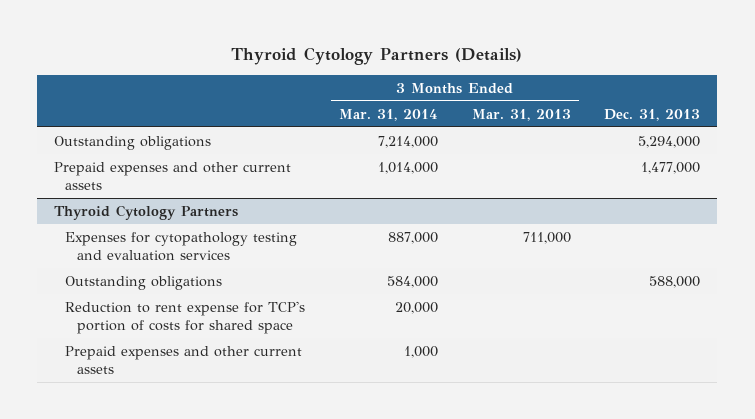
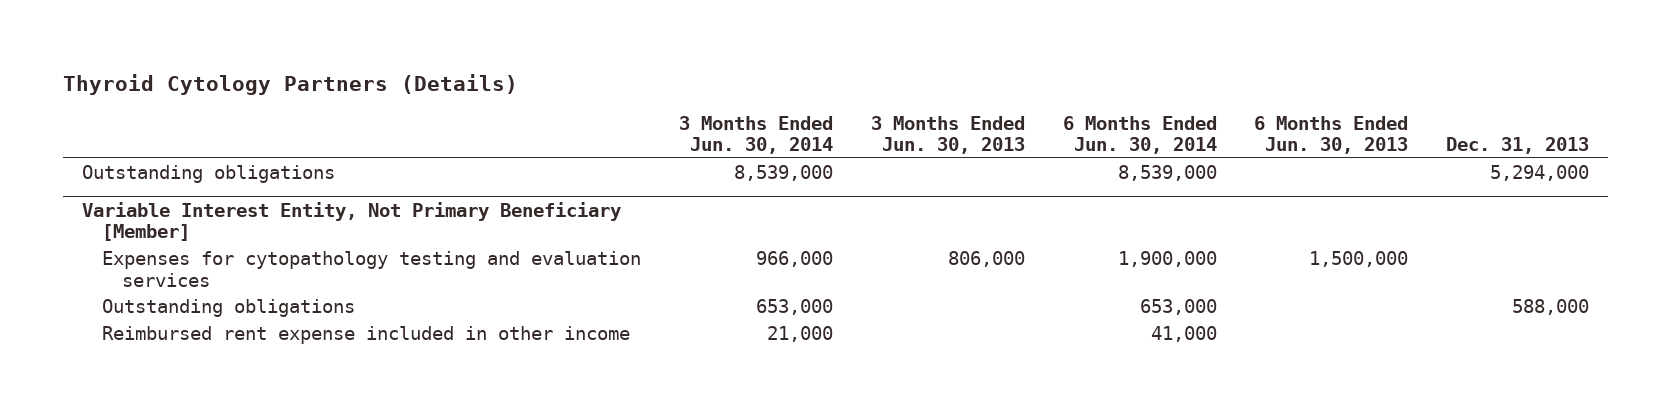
- | 3 Months Ended Mar. 31, 2014 | 3 Months Ended Mar. 31, 2013 | Dec. 31, 2013
+ | 3 Months Ended Jun. 30, 2014 | 3 Months Ended Jun. 30, 2013 | 6 Months Ended Jun. 30, 2014 | 6 Months Ended Jun. 30, 2013 | Dec. 31, 2013
- Prepaid expenses and other current assets | 1,014,000 | | 1,477,000
- Thyroid Cytology Partners
+ Variable Interest Entity, Not Primary Beneficiary [Member]
- Reduction to rent expense for TCP's portion of costs for shared space | 20,000 | |
- Prepaid expenses and other current assets | 1,000 | |
+ Reimbursed rent expense included in other income | 21,000 | | 41,000 | |

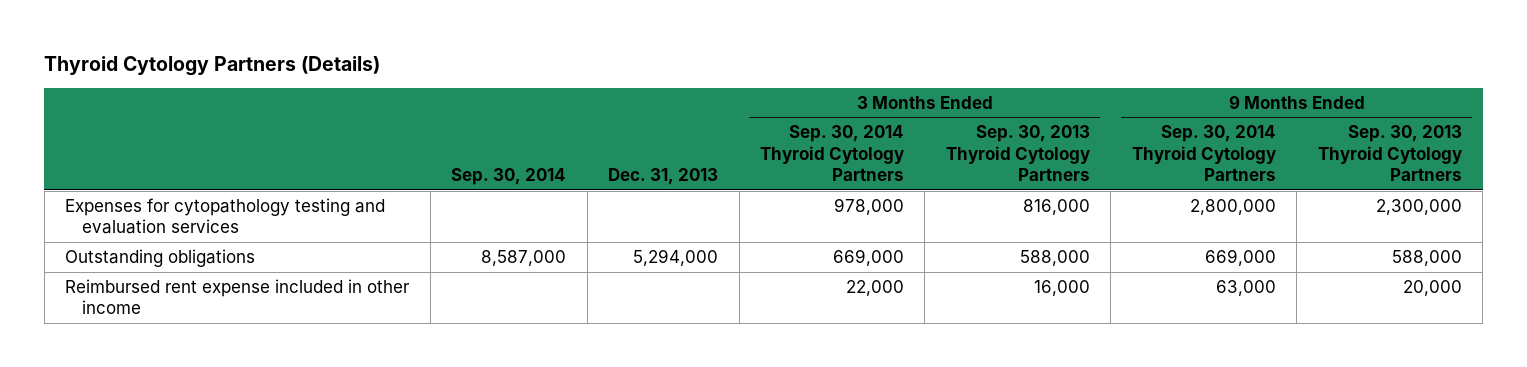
- | 3 Months Ended Jun. 30, 2014 | 3 Months Ended Jun. 30, 2013 | 6 Months Ended Jun. 30, 2014 | 6 Months Ended Jun. 30, 2013 | Dec. 31, 2013
+ | Sep. 30, 2014 | Dec. 31, 2013 | 3 Months Ended Sep. 30, 2014 Thyroid Cytology Partners | 3 Months Ended Sep. 30, 2013 Thyroid Cytology Partners | 9 Months Ended Sep. 30, 2014 Thyroid Cytology Partners | 9 Months Ended Sep. 30, 2013 Thyroid Cytology Partners
+ Expenses for cytopathology testing and evaluation services | | | 978,000 | 816,000 | 2,800,000 | 2,300,000
- Variable Interest Entity, Not Primary Beneficiary [Member]
- Expenses for cytopathology testing and evaluation services | 966,000 | 806,000 | 1,900,000 | 1,500,000 |
- Outstanding obligations | 653,000 | | 653,000 | | 588,000
- Reimbursed rent expense included in other income | 21,000 | | 41,000 | |
+ Reimbursed rent expense included in other income | | | 22,000 | 16,000 | 63,000 | 20,000

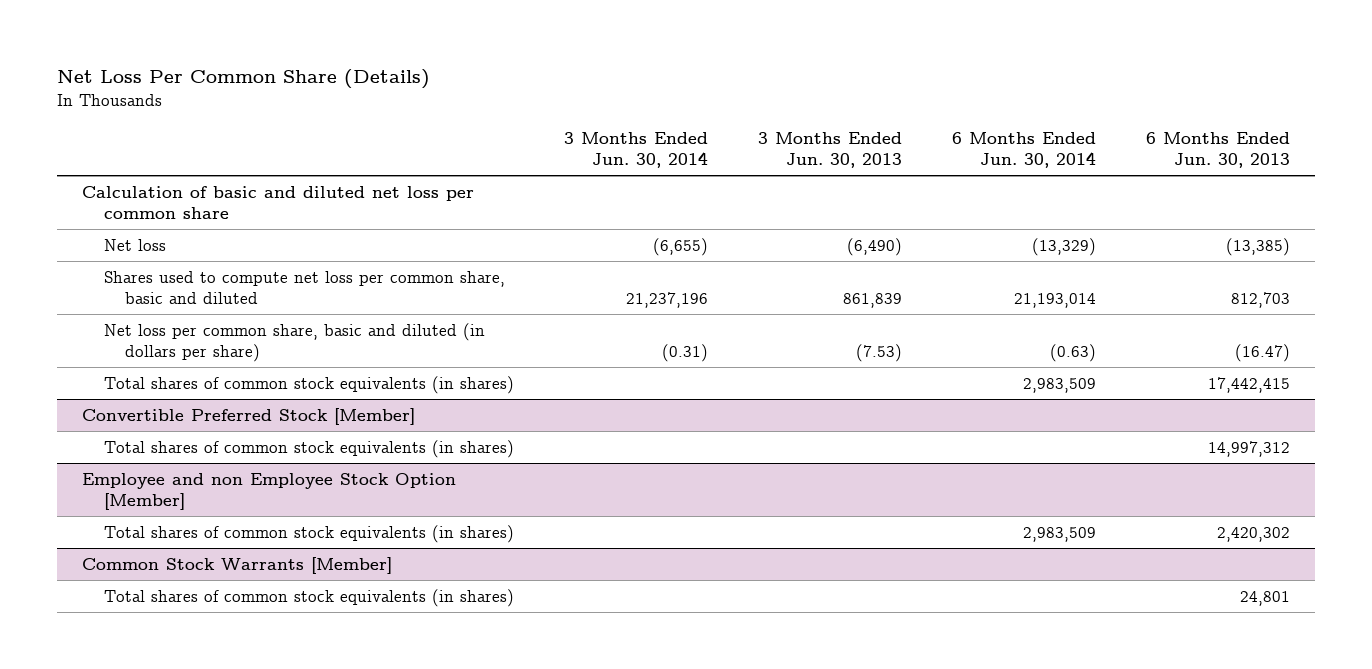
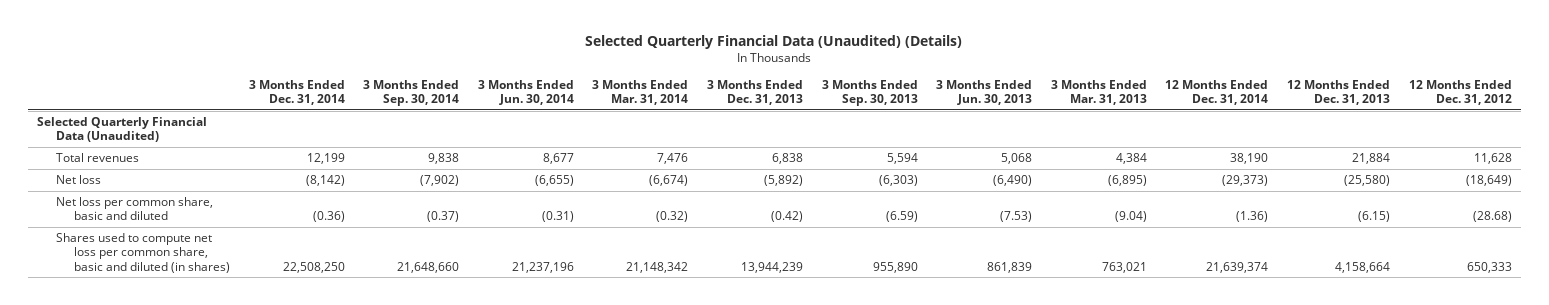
- Net Loss Per Common Share (Details)
+ Selected Quarterly Financial Data (Unaudited) (Details)
- | 3 Months Ended Jun. 30, 2014 | 3 Months Ended Jun. 30, 2013 | 6 Months Ended Jun. 30, 2014 | 6 Months Ended Jun. 30, 2013
+ | 3 Months Ended Dec. 31, 2014 | 3 Months Ended Sep. 30, 2014 | 3 Months Ended Jun. 30, 2014 | 3 Months Ended Mar. 31, 2014 | 3 Months Ended Dec. 31, 2013 | 3 Months Ended Sep. 30, 2013 | 3 Months Ended Jun. 30, 2013 | 3 Months Ended Mar. 31, 2013 | 12 Months Ended Dec. 31, 2014 | 12 Months Ended Dec. 31, 2013 | 12 Months Ended Dec. 31, 2012
- Calculation of basic and diluted net loss per common share
+ Selected Quarterly Financial Data (Unaudited)
+ Total revenues | 12,199 | 9,838 | 8,677 | 7,476 | 6,838 | 5,594 | 5,068 | 4,384 | 38,190 | 21,884 | 11,628
- Shares used to compute net loss per common share, basic and diluted | 21,237,196 | 861,839 | 21,193,014 | 812,703
- Net loss per common share, basic and diluted (in dollars per share) | (0.31) | (7.53) | (0.63) | (16.47)
- Total shares of common stock equivalents (in shares) | | | 2,983,509 | 17,442,415
- Convertible Preferred Stock [Member]
- Total shares of common stock equivalents (in shares) | | | | 14,997,312
- Employee and non Employee Stock Option [Member]
- Total shares of common stock equivalents (in shares) | | | 2,983,509 | 2,420,302
- Common Stock Warrants [Member]
- Total shares of common stock equivalents (in shares) | | | | 24,801
+ Net loss per common share, basic and diluted | (0.36) | (0.37) | (0.31) | (0.32) | (0.42) | (6.59) | (7.53) | (9.04) | (1.36) | (6.15) | (28.68)
+ Shares used to compute net loss per common share, basic and diluted (in shares) | 22,508,250 | 21,648,660 | 21,237,196 | 21,148,342 | 13,944,239 | 955,890 | 861,839 | 763,021 | 21,639,374 | 4,158,664 | 650,333

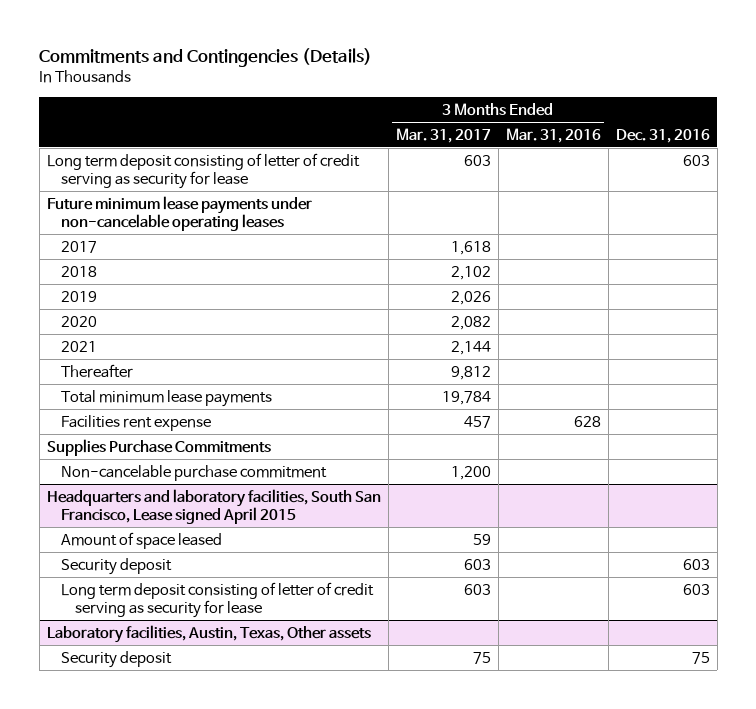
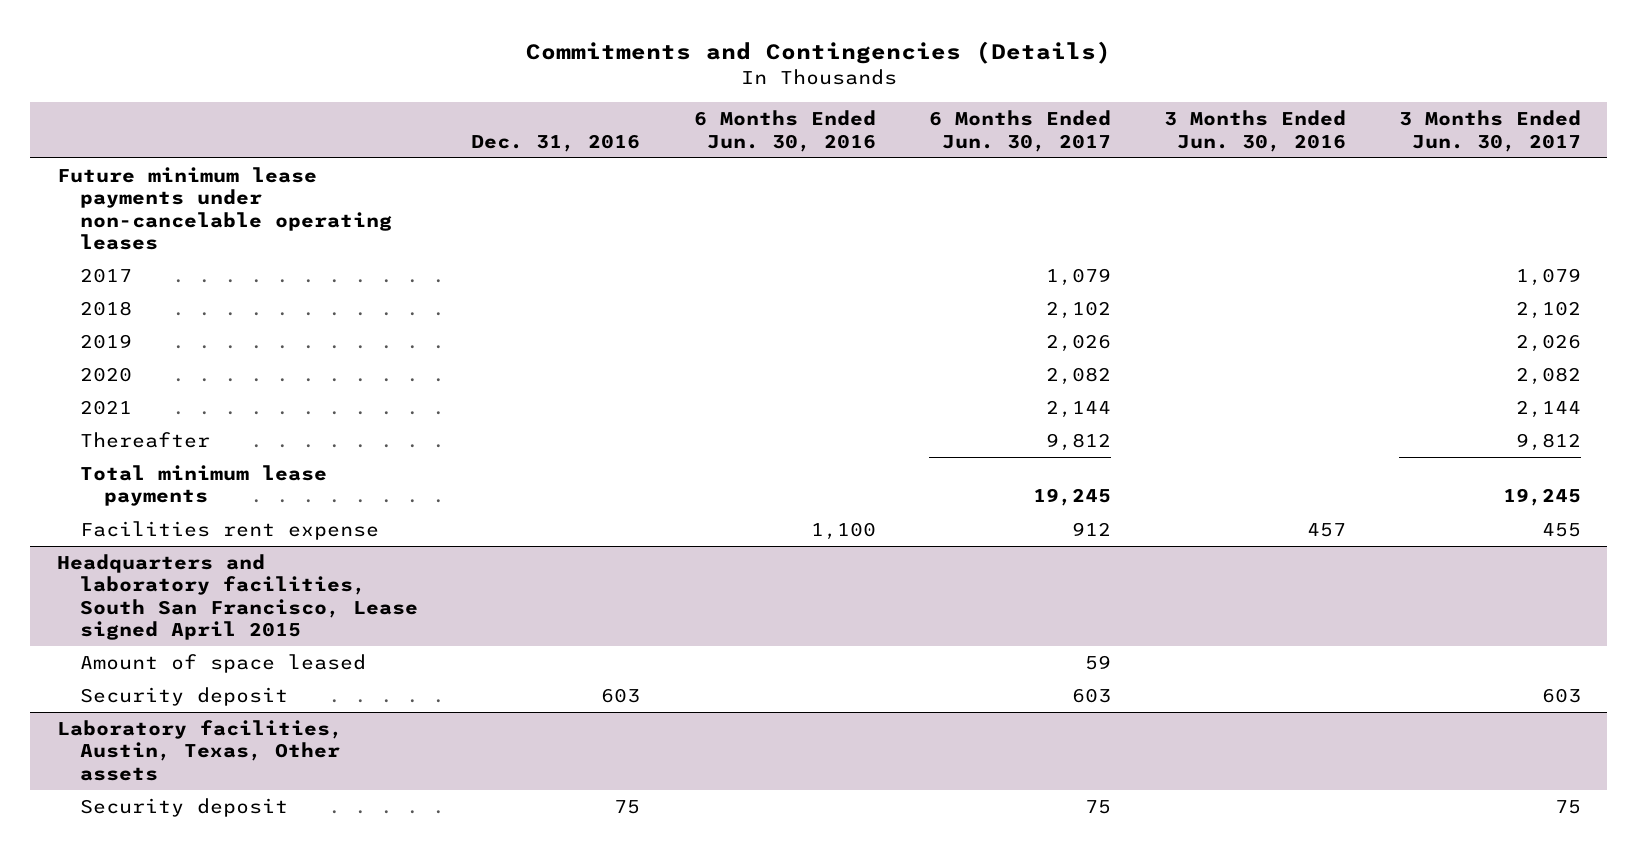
- | 3 Months Ended Mar. 31, 2017 | 3 Months Ended Mar. 31, 2016 | Dec. 31, 2016
+ | Dec. 31, 2016 | 6 Months Ended Jun. 30, 2016 | 6 Months Ended Jun. 30, 2017 | 3 Months Ended Jun. 30, 2016 | 3 Months Ended Jun. 30, 2017
- Long term deposit consisting of letter of credit serving as security for lease | 603 | | 603
- Supplies Purchase Commitments
- Non-cancelable purchase commitment | 1,200 | |
@ Headquarters and laboratory facilities, South San Francisco, Lease signed April 2015
- Long term deposit consisting of letter of credit serving as security for lease | 603 | | 603

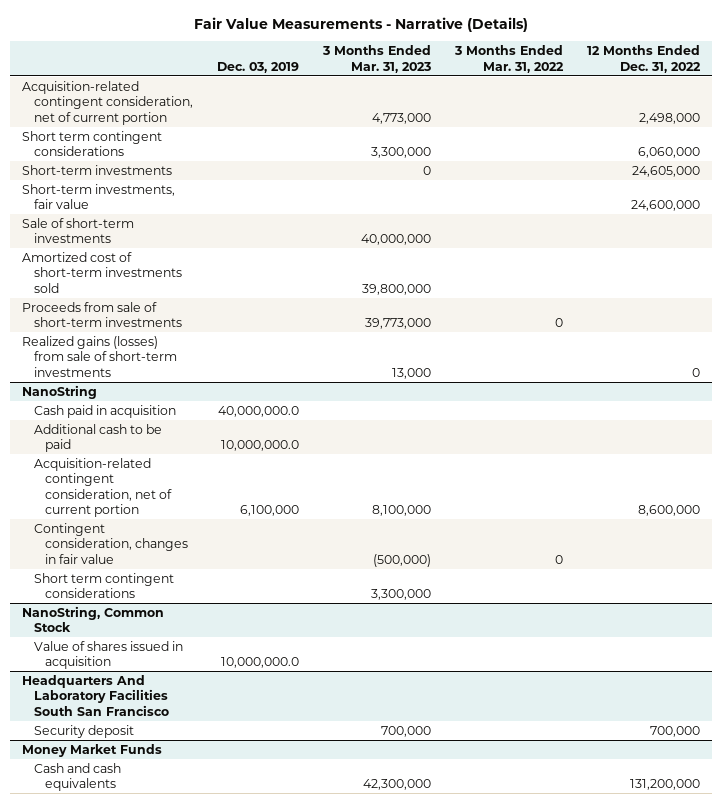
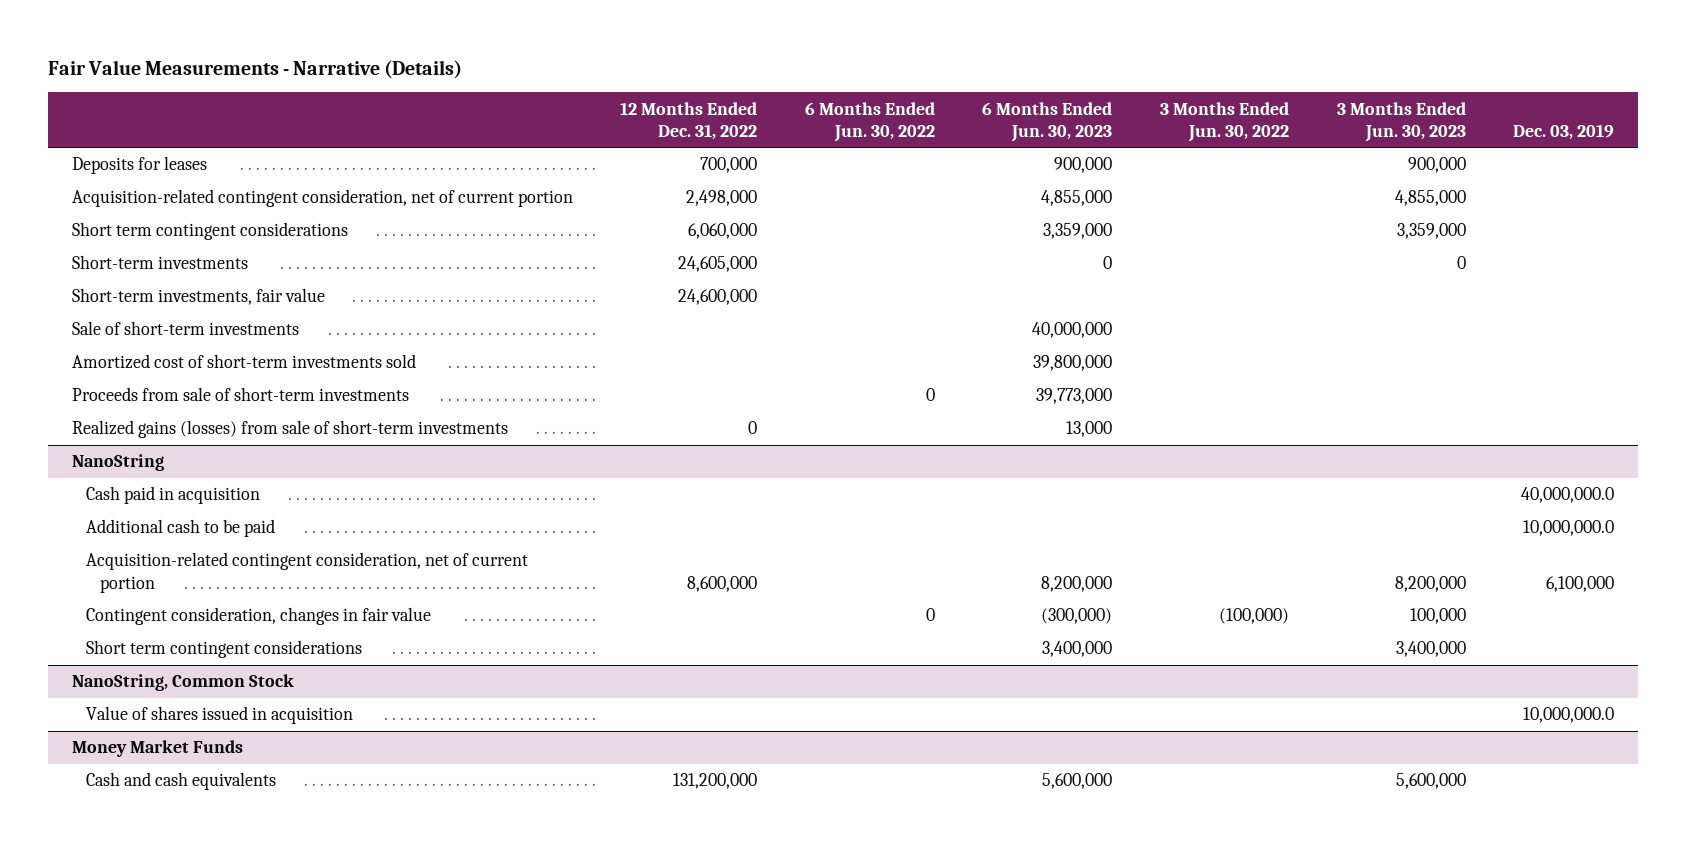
- | Dec. 03, 2019 | 3 Months Ended Mar. 31, 2023 | 3 Months Ended Mar. 31, 2022 | 12 Months Ended Dec. 31, 2022
+ | 12 Months Ended Dec. 31, 2022 | 6 Months Ended Jun. 30, 2022 | 6 Months Ended Jun. 30, 2023 | 3 Months Ended Jun. 30, 2022 | 3 Months Ended Jun. 30, 2023 | Dec. 03, 2019
+ Deposits for leases | 700,000 | | 900,000 | | 900,000 |
- Headquarters And Laboratory Facilities South San Francisco
- Security deposit | | 700,000 | | 700,000

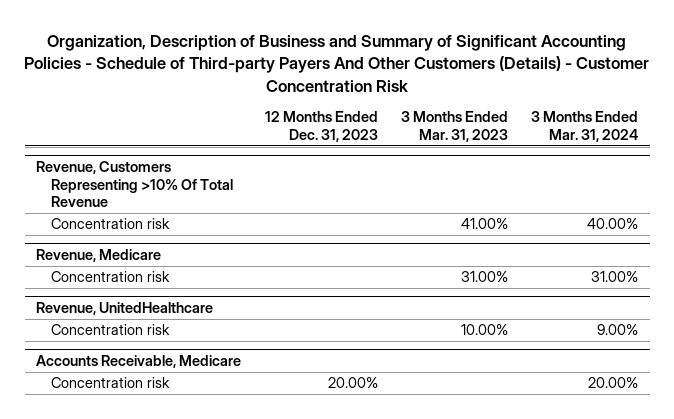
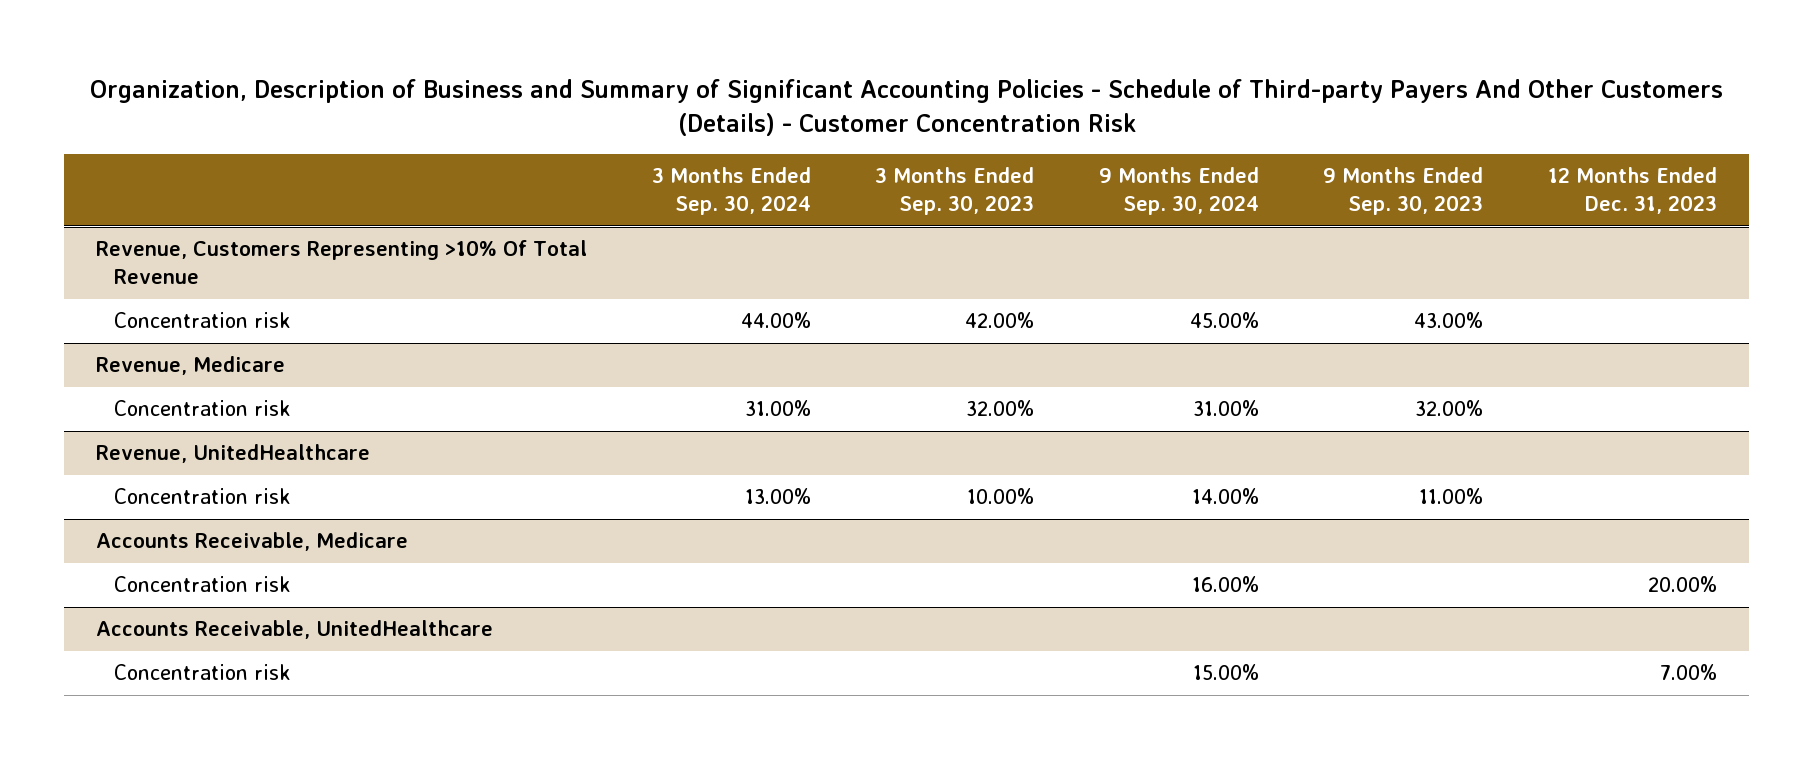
- | 12 Months Ended Dec. 31, 2023 | 3 Months Ended Mar. 31, 2023 | 3 Months Ended Mar. 31, 2024
+ | 3 Months Ended Sep. 30, 2024 | 3 Months Ended Sep. 30, 2023 | 9 Months Ended Sep. 30, 2024 | 9 Months Ended Sep. 30, 2023 | 12 Months Ended Dec. 31, 2023
+ Accounts Receivable, UnitedHealthcare
+ Concentration risk | | | 15.00% | | 7.00%

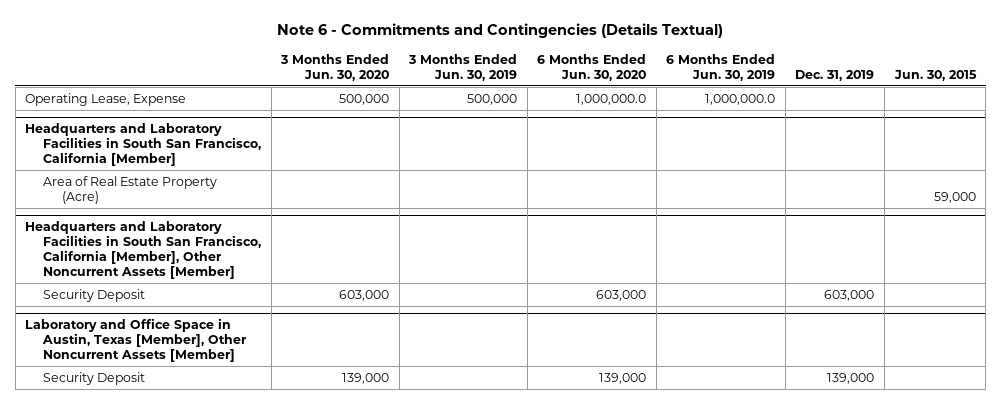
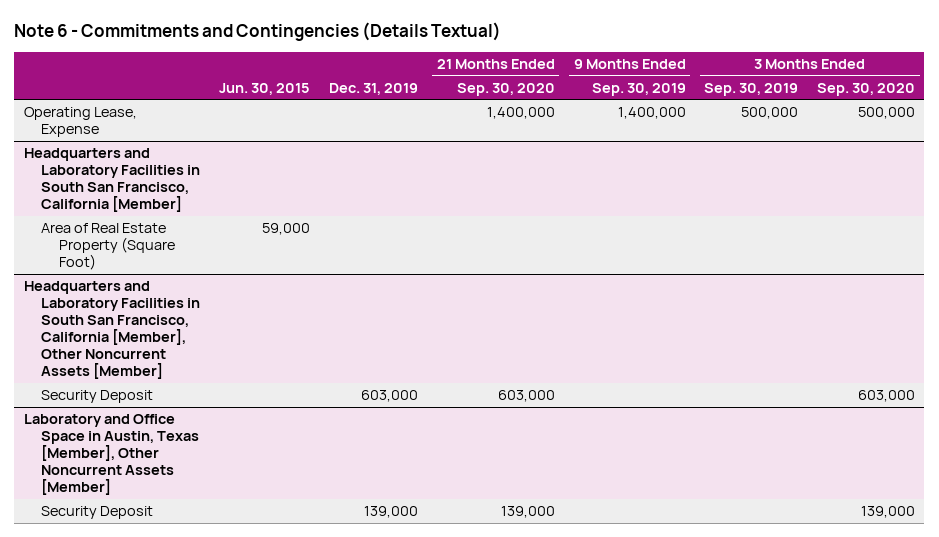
- | 3 Months Ended Jun. 30, 2020 | 3 Months Ended Jun. 30, 2019 | 6 Months Ended Jun. 30, 2020 | 6 Months Ended Jun. 30, 2019 | Dec. 31, 2019 | Jun. 30, 2015
+ | Jun. 30, 2015 | Dec. 31, 2019 | 21 Months Ended Sep. 30, 2020 | 9 Months Ended Sep. 30, 2019 | 3 Months Ended Sep. 30, 2019 | 3 Months Ended Sep. 30, 2020
@ Headquarters and Laboratory Facilities in South San Francisco, California [Member]
- Area of Real Estate Property (Acre) | | | | | | 59,000
+ Area of Real Estate Property (Square Foot) | 59,000 | | | | |

